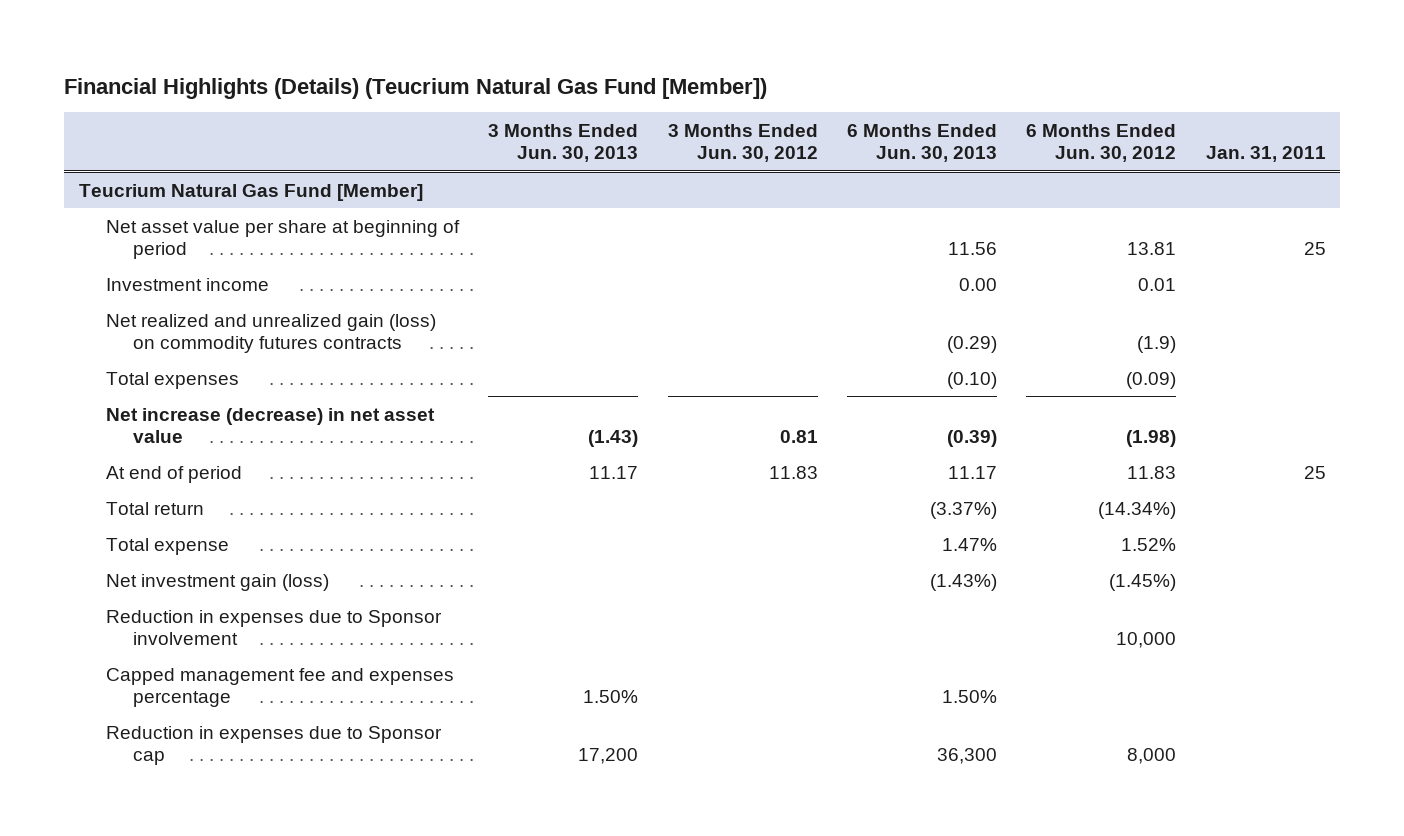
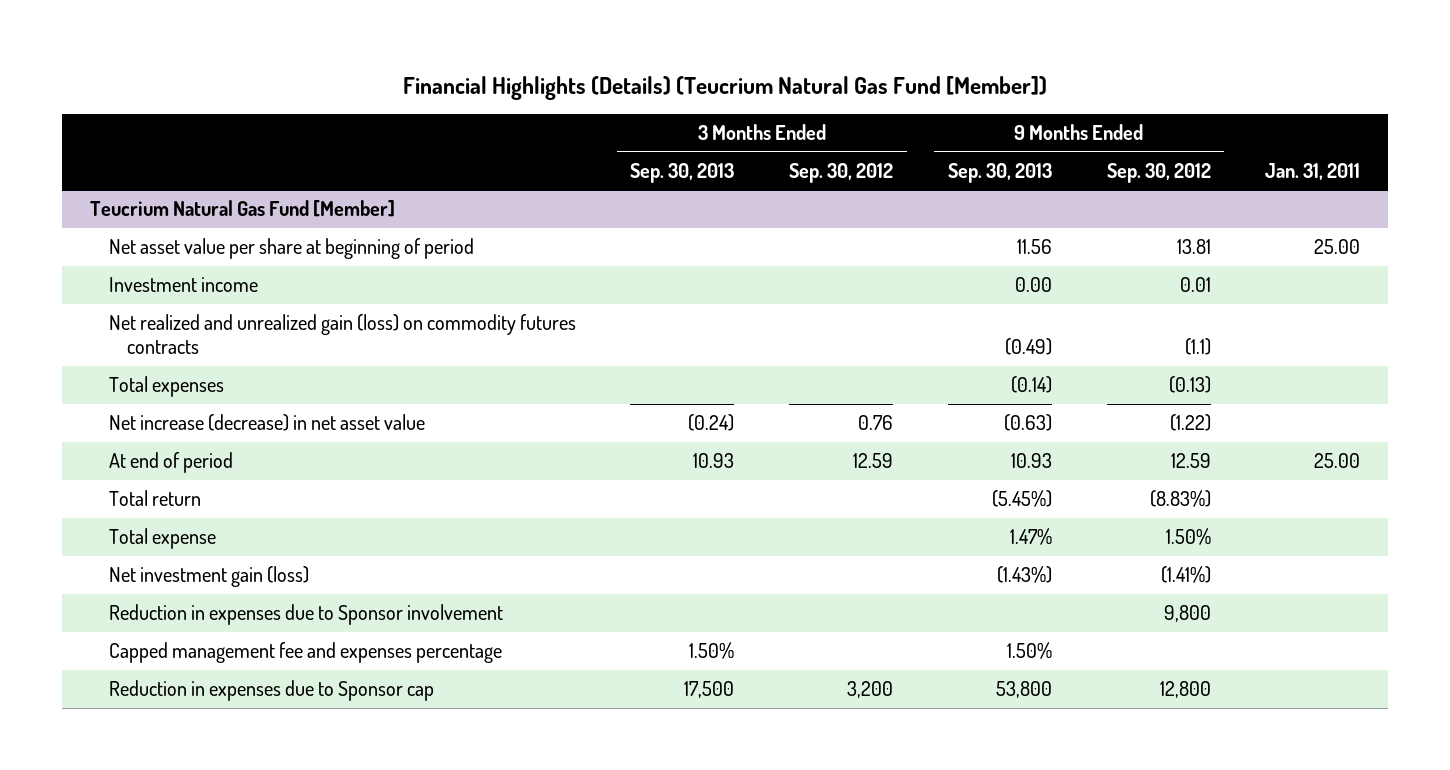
- | 3 Months Ended Jun. 30, 2013 | 3 Months Ended Jun. 30, 2012 | 6 Months Ended Jun. 30, 2013 | 6 Months Ended Jun. 30, 2012 | Jan. 31, 2011
+ | 3 Months Ended Sep. 30, 2013 | 3 Months Ended Sep. 30, 2012 | 9 Months Ended Sep. 30, 2013 | 9 Months Ended Sep. 30, 2012 | Jan. 31, 2011
@ Teucrium Natural Gas Fund [Member]
- Net asset value per share at beginning of period | | | 11.56 | 13.81 | 25
+ Net asset value per share at beginning of period | | | 11.56 | 13.81 | 25.00
- At end of period | 11.17 | 11.83 | 11.17 | 11.83 | 25
+ At end of period | 10.93 | 12.59 | 10.93 | 12.59 | 25.00

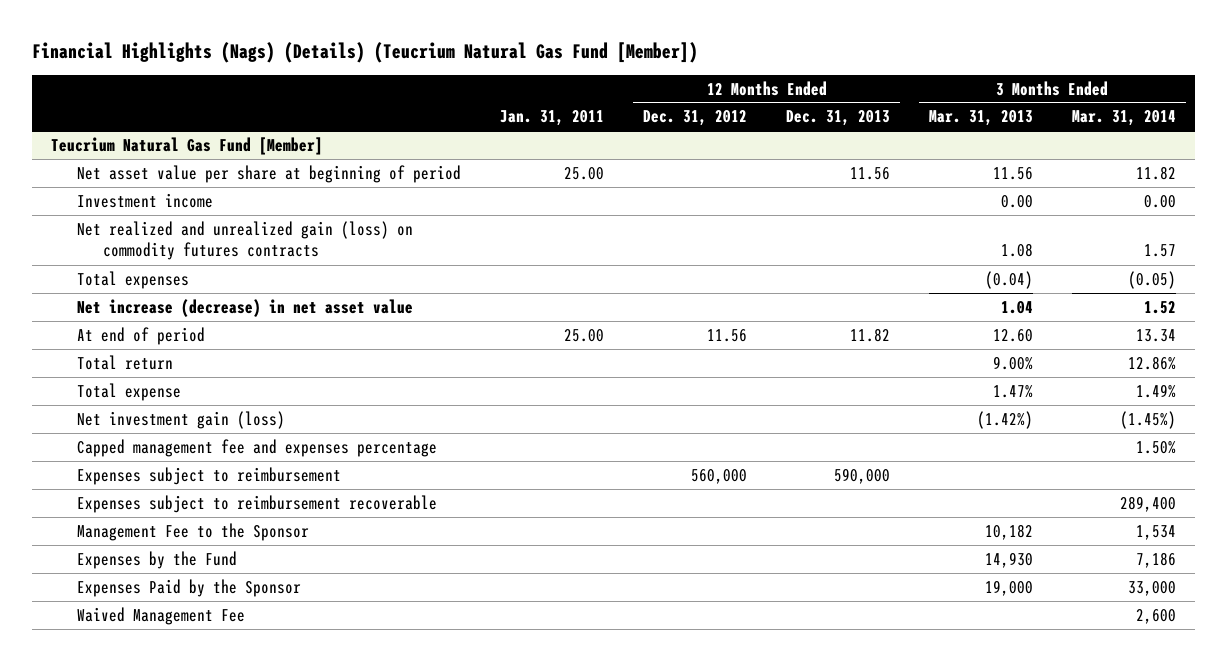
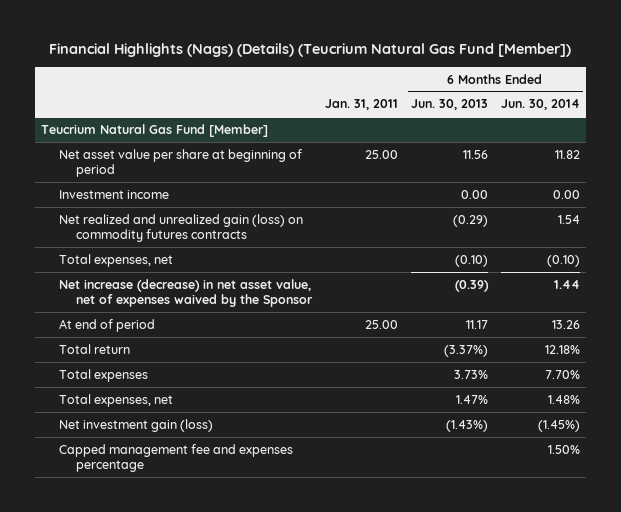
- | Jan. 31, 2011 | 12 Months Ended Dec. 31, 2012 | 12 Months Ended Dec. 31, 2013 | 3 Months Ended Mar. 31, 2013 | 3 Months Ended Mar. 31, 2014
+ | Jan. 31, 2011 | 6 Months Ended Jun. 30, 2013 | 6 Months Ended Jun. 30, 2014
@ Teucrium Natural Gas Fund [Member]
- Net increase (decrease) in net asset value | | | | 1.04 | 1.52
+ Total expenses, net | | (0.10) | (0.10)
+ Net increase (decrease) in net asset value, net of expenses waived by the Sponsor | | (0.39) | 1.44
- Total expense | | | | 1.47% | 1.49%
moved down: Total expenses | | 3.73% | 7.70%
+ Total expenses, net | | 1.47% | 1.48%
- Expenses subject to reimbursement | | 560,000 | 590,000 | |
- Expenses subject to reimbursement recoverable | | | | | 289,400
- Management Fee to the Sponsor | | | | 10,182 | 1,534
- Expenses by the Fund | | | | 14,930 | 7,186
- Expenses Paid by the Sponsor | | | | 19,000 | 33,000
- Waived Management Fee | | | | | 2,600

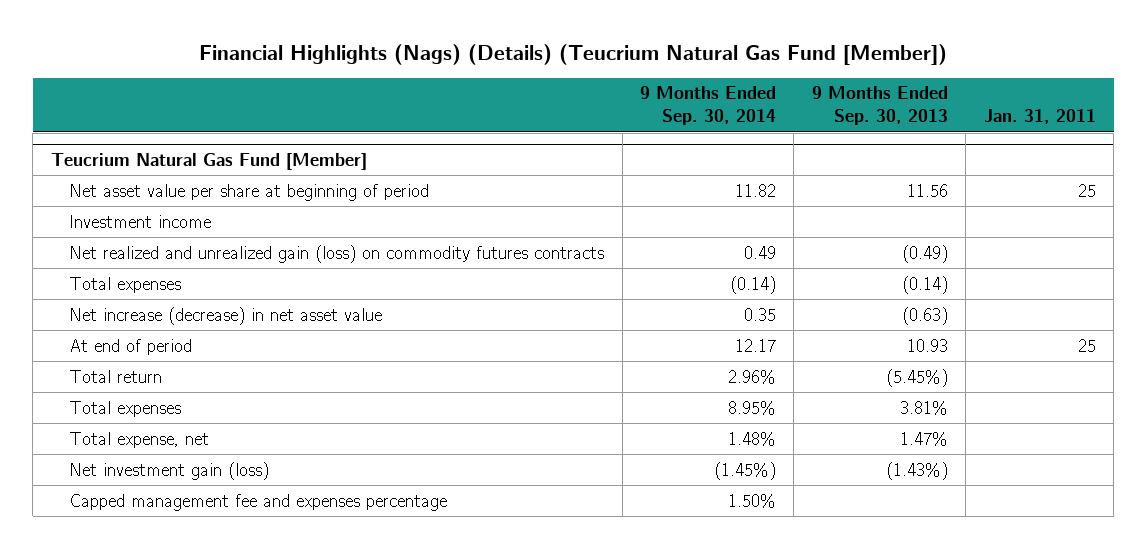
- | Jan. 31, 2011 | 6 Months Ended Jun. 30, 2013 | 6 Months Ended Jun. 30, 2014
+ | 9 Months Ended Sep. 30, 2014 | 9 Months Ended Sep. 30, 2013 | Jan. 31, 2011
@ Teucrium Natural Gas Fund [Member]
- Net asset value per share at beginning of period | 25.00 | 11.56 | 11.82
+ Net asset value per share at beginning of period | 11.82 | 11.56 | 25
- Total expenses, net | | (0.10) | (0.10)
- Net increase (decrease) in net asset value, net of expenses waived by the Sponsor | | (0.39) | 1.44
- At end of period | 25.00 | 11.17 | 13.26
+ Total expenses | (0.14) | (0.14) |
+ Net increase (decrease) in net asset value | 0.35 | (0.63) |
+ At end of period | 12.17 | 10.93 | 25
- Total expenses, net | | 1.47% | 1.48%
+ Total expense, net | 1.48% | 1.47% |

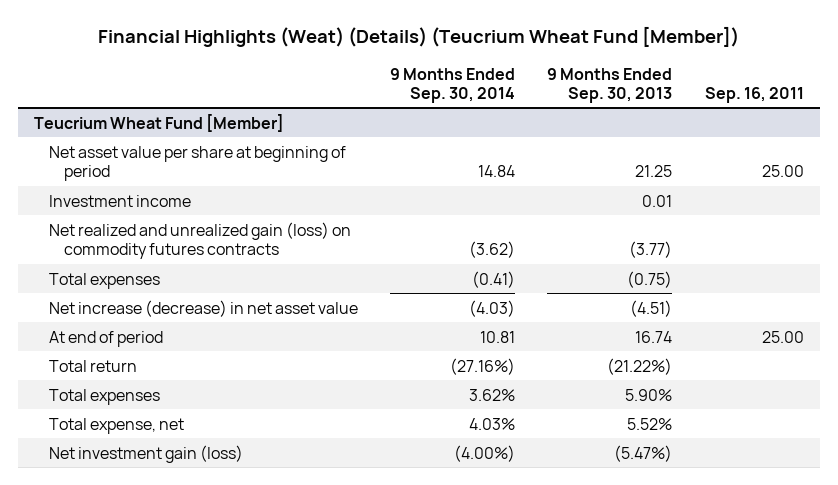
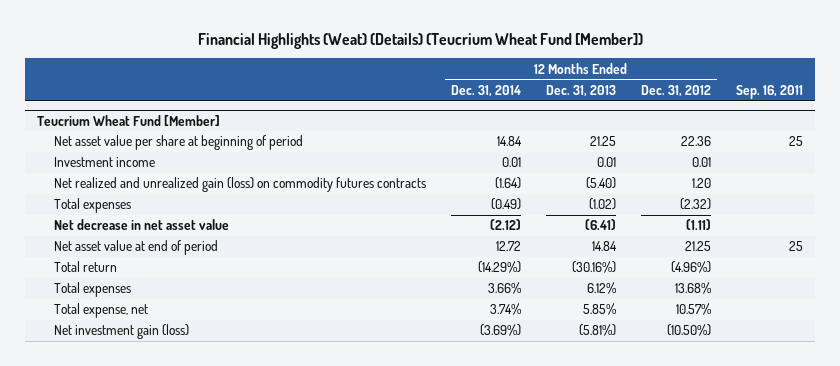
- | 9 Months Ended Sep. 30, 2014 | 9 Months Ended Sep. 30, 2013 | Sep. 16, 2011
+ | 12 Months Ended Dec. 31, 2014 | 12 Months Ended Dec. 31, 2013 | 12 Months Ended Dec. 31, 2012 | Sep. 16, 2011
@ Teucrium Wheat Fund [Member]
- Net asset value per share at beginning of period | 14.84 | 21.25 | 25.00
+ Net asset value per share at beginning of period | 14.84 | 21.25 | 22.36 | 25
- Net increase (decrease) in net asset value | (4.03) | (4.51) |
- At end of period | 10.81 | 16.74 | 25.00
+ Net decrease in net asset value | (2.12) | (6.41) | (1.11) |
+ Net asset value at end of period | 12.72 | 14.84 | 21.25 | 25

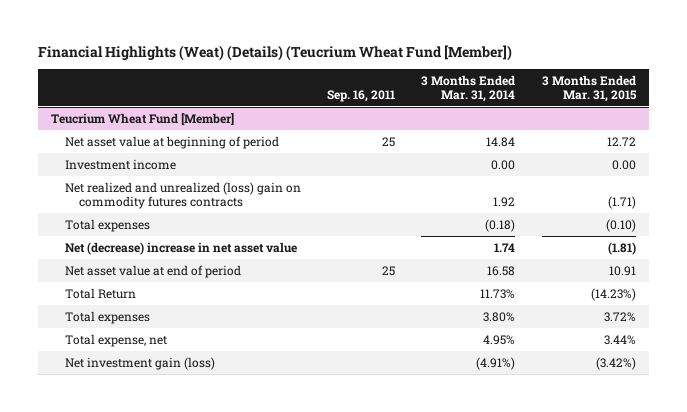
- | 12 Months Ended Dec. 31, 2014 | 12 Months Ended Dec. 31, 2013 | 12 Months Ended Dec. 31, 2012 | Sep. 16, 2011
+ | Sep. 16, 2011 | 3 Months Ended Mar. 31, 2014 | 3 Months Ended Mar. 31, 2015
@ Teucrium Wheat Fund [Member]
- Net asset value per share at beginning of period | 14.84 | 21.25 | 22.36 | 25
+ Net asset value at beginning of period | 25 | 14.84 | 12.72
- Net realized and unrealized gain (loss) on commodity futures contracts | (1.64) | (5.40) | 1.20 |
+ Net realized and unrealized (loss) gain on commodity futures contracts | | 1.92 | (1.71)
- Net decrease in net asset value | (2.12) | (6.41) | (1.11) |
+ Net (decrease) increase in net asset value | | 1.74 | (1.81)
- Total return | (14.29%) | (30.16%) | (4.96%) |
+ Total Return | | 11.73% | (14.23%)

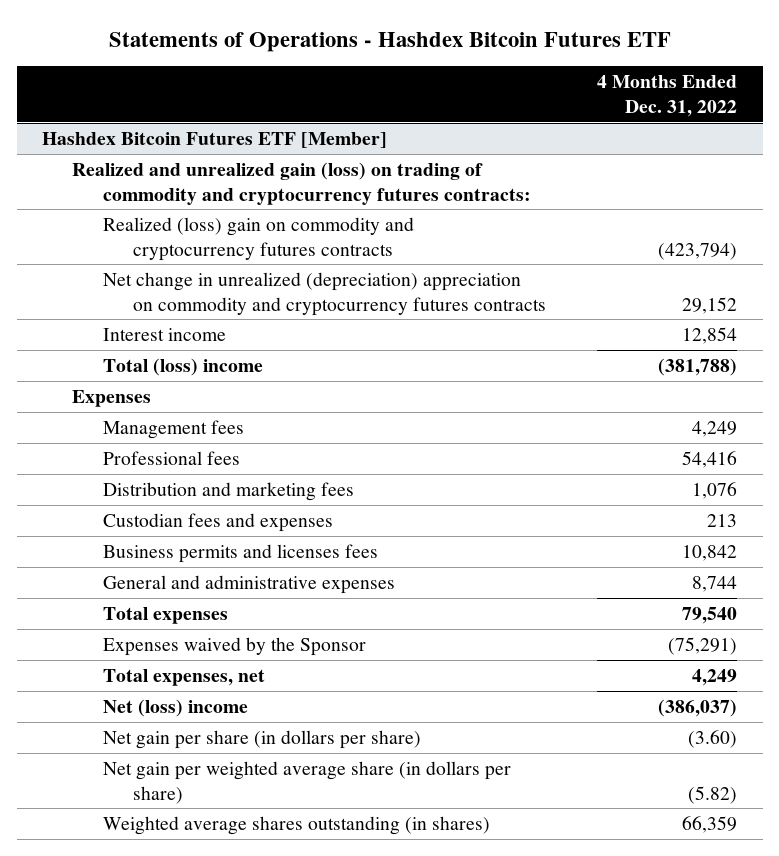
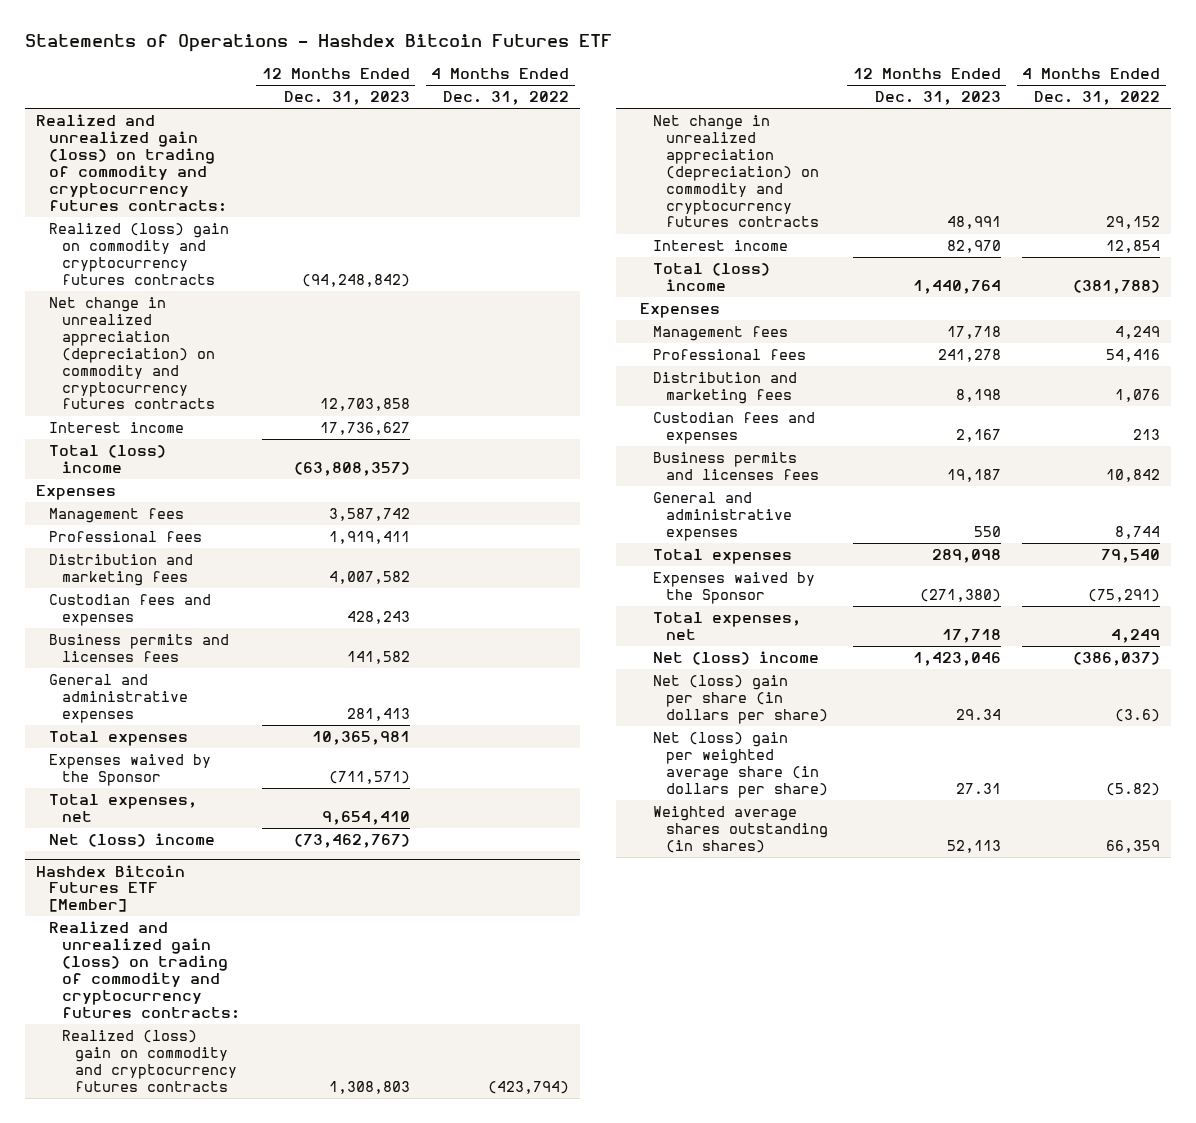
- | 4 Months Ended Dec. 31, 2022
+ | 12 Months Ended Dec. 31, 2023 | 4 Months Ended Dec. 31, 2022
+ Realized and unrealized gain (loss) on trading of commodity and cryptocurrency futures contracts:
+ Realized (loss) gain on commodity and cryptocurrency futures contracts | (94,248,842) |
+ Net change in unrealized appreciation (depreciation) on commodity and cryptocurrency futures contracts | 12,703,858 |
+ Interest income | 17,736,627 |
+ Total (loss) income | (63,808,357) |
+ Expenses
+ Management fees | 3,587,742 |
+ Professional fees | 1,919,411 |
+ Distribution and marketing fees | 4,007,582 |
+ Custodian fees and expenses | 428,243 |
+ Business permits and licenses fees | 141,582 |
+ General and administrative expenses | 281,413 |
+ Total expenses | 10,365,981 |
+ Expenses waived by the Sponsor | (711,571) |
+ Total expenses, net | 9,654,410 |
+ Net (loss) income | (73,462,767) |
@ Hashdex Bitcoin Futures ETF [Member]
- Net change in unrealized (depreciation) appreciation on commodity and cryptocurrency futures contracts | 29,152
+ Net change in unrealized appreciation (depreciation) on commodity and cryptocurrency futures contracts | 48,991 | 29,152
- Net gain per share (in dollars per share) | (3.60)
- Net gain per weighted average share (in dollars per share) | (5.82)
+ Net (loss) gain per share (in dollars per share) | 29.34 | (3.6)
+ Net (loss) gain per weighted average share (in dollars per share) | 27.31 | (5.82)

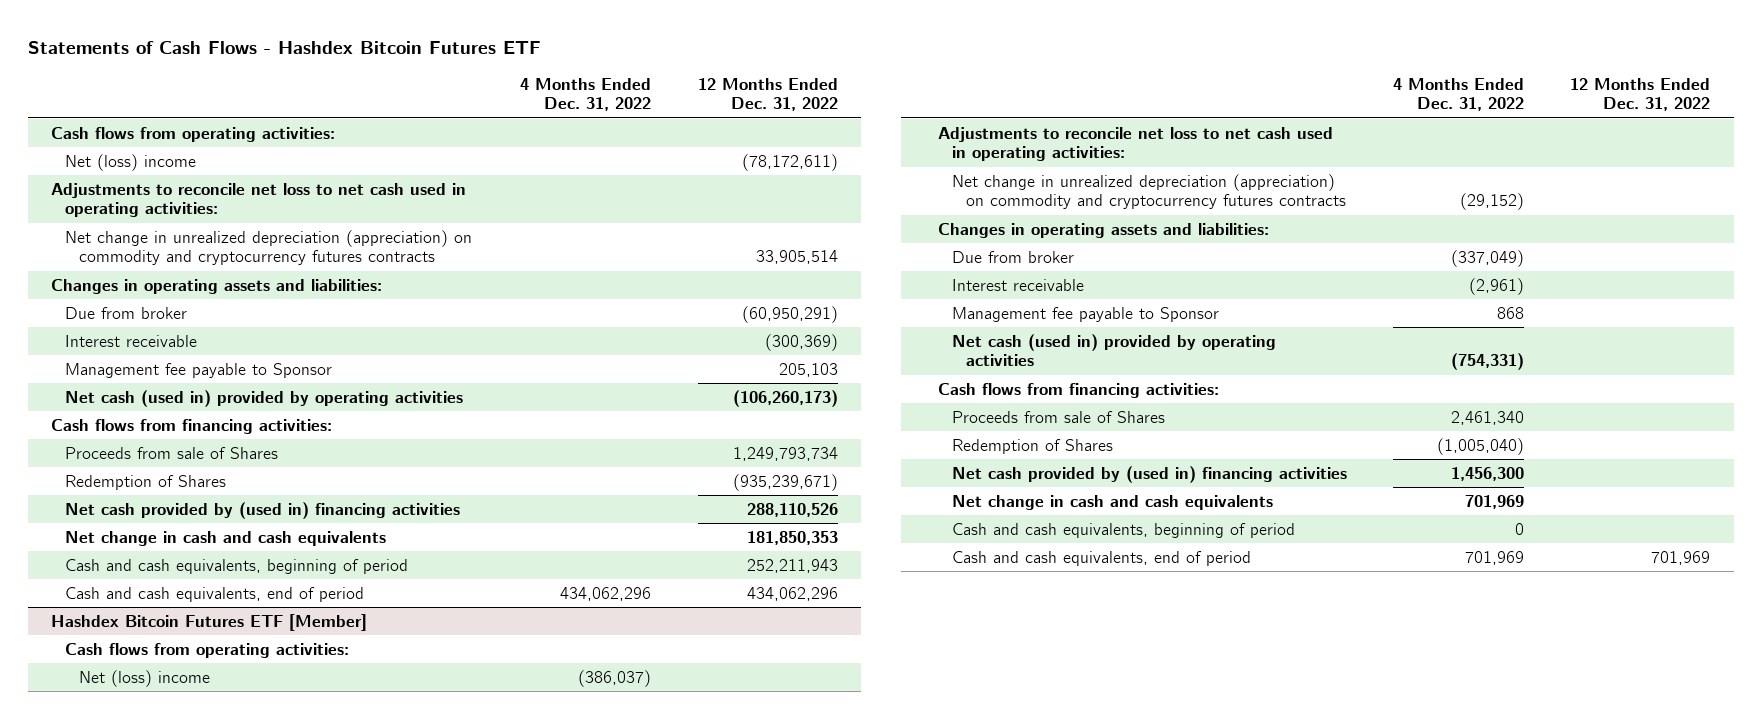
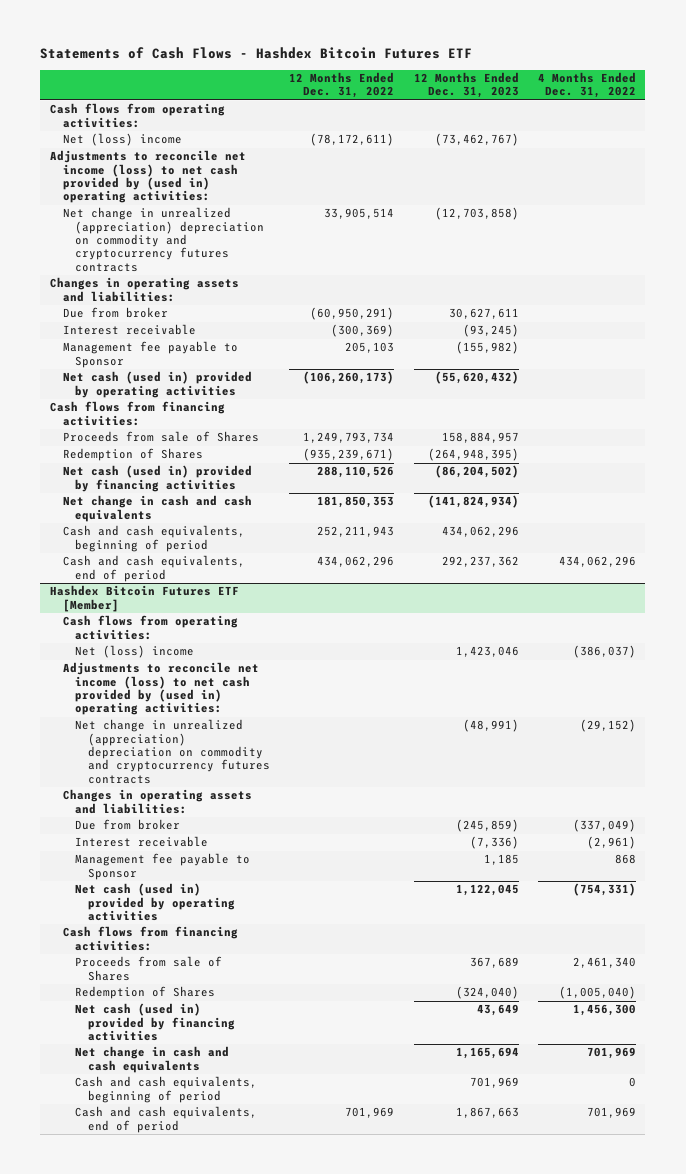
- | 4 Months Ended Dec. 31, 2022 | 12 Months Ended Dec. 31, 2022
+ | 12 Months Ended Dec. 31, 2022 | 12 Months Ended Dec. 31, 2023 | 4 Months Ended Dec. 31, 2022
- Adjustments to reconcile net loss to net cash used in operating activities:
- Net change in unrealized depreciation (appreciation) on commodity and cryptocurrency futures contracts | | 33,905,514
+ Adjustments to reconcile net income (loss) to net cash provided by (used in) operating activities:
+ Net change in unrealized (appreciation) depreciation on commodity and cryptocurrency futures contracts | 33,905,514 | (12,703,858) |
- Net cash provided by (used in) financing activities | | 288,110,526
+ Net cash (used in) provided by financing activities | 288,110,526 | (86,204,502) |
@ Hashdex Bitcoin Futures ETF [Member]
- Adjustments to reconcile net loss to net cash used in operating activities:
- Net change in unrealized depreciation (appreciation) on commodity and cryptocurrency futures contracts | (29,152) |
+ Adjustments to reconcile net income (loss) to net cash provided by (used in) operating activities:
+ Net change in unrealized (appreciation) depreciation on commodity and cryptocurrency futures contracts | | (48,991) | (29,152)
- Net cash provided by (used in) financing activities | 1,456,300 |
+ Net cash (used in) provided by financing activities | | 43,649 | 1,456,300

